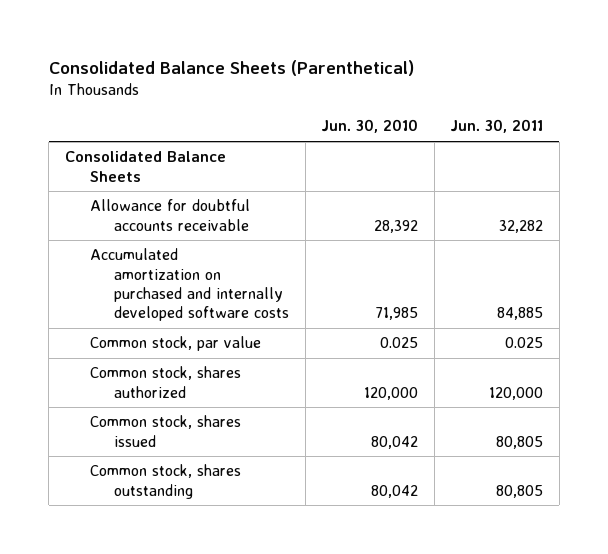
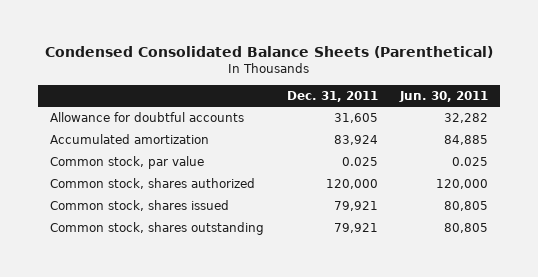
- Consolidated Balance Sheets (Parenthetical)
+ Condensed Consolidated Balance Sheets (Parenthetical)
- | Jun. 30, 2010 | Jun. 30, 2011
+ | Dec. 31, 2011 | Jun. 30, 2011
- Consolidated Balance Sheets
- Allowance for doubtful accounts receivable | 28,392 | 32,282
- Accumulated amortization on purchased and internally developed software costs | 71,985 | 84,885
+ Allowance for doubtful accounts | 31,605 | 32,282
+ Accumulated amortization | 83,924 | 84,885

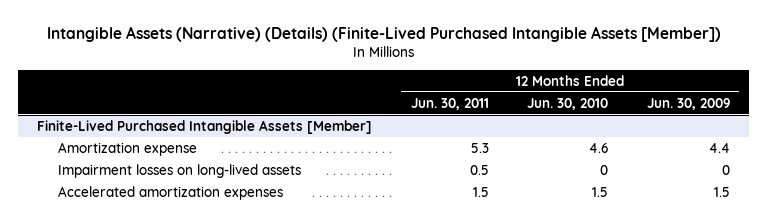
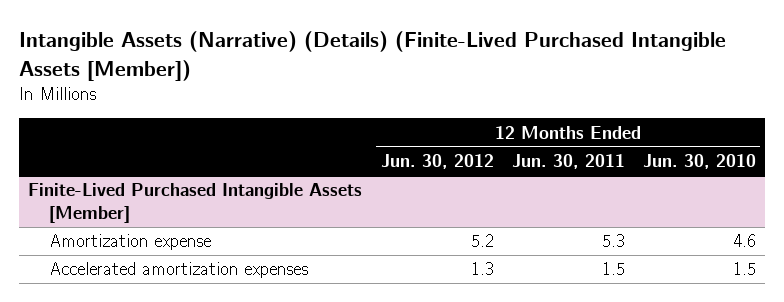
- | 12 Months Ended Jun. 30, 2011 | 12 Months Ended Jun. 30, 2010 | 12 Months Ended Jun. 30, 2009
+ | 12 Months Ended Jun. 30, 2012 | 12 Months Ended Jun. 30, 2011 | 12 Months Ended Jun. 30, 2010
@ Finite-Lived Purchased Intangible Assets [Member]
- Impairment losses on long-lived assets | 0.5 | 0 | 0

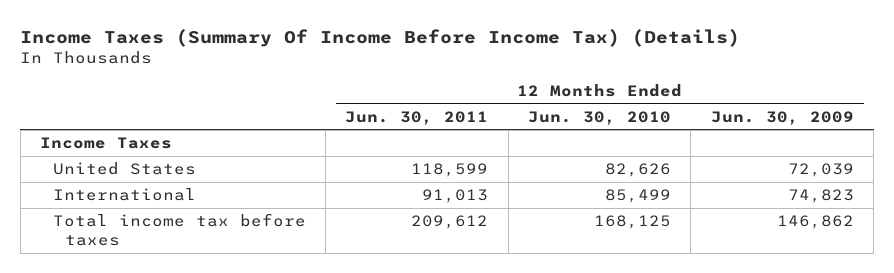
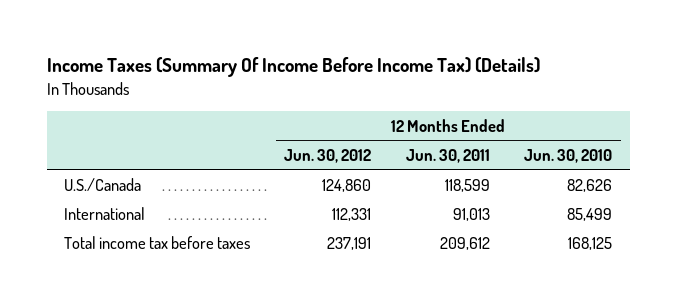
- | 12 Months Ended Jun. 30, 2011 | 12 Months Ended Jun. 30, 2010 | 12 Months Ended Jun. 30, 2009
+ | 12 Months Ended Jun. 30, 2012 | 12 Months Ended Jun. 30, 2011 | 12 Months Ended Jun. 30, 2010
- Income Taxes
- United States | 118,599 | 82,626 | 72,039
+ U.S./Canada | 124,860 | 118,599 | 82,626

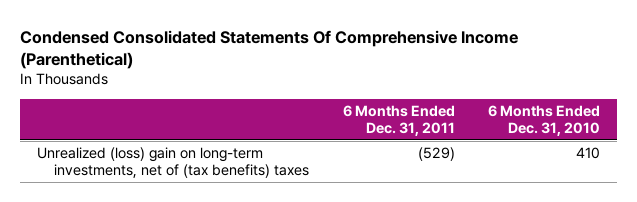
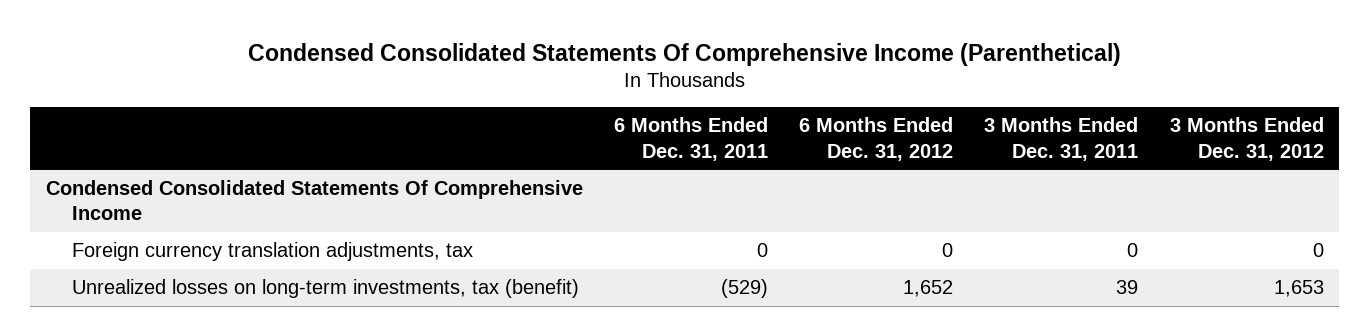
- | 6 Months Ended Dec. 31, 2011 | 6 Months Ended Dec. 31, 2010
+ | 6 Months Ended Dec. 31, 2011 | 6 Months Ended Dec. 31, 2012 | 3 Months Ended Dec. 31, 2011 | 3 Months Ended Dec. 31, 2012
- Unrealized (loss) gain on long-term investments, net of (tax benefits) taxes | (529) | 410
+ Condensed Consolidated Statements Of Comprehensive Income
+ Foreign currency translation adjustments, tax | 0 | 0 | 0 | 0
+ Unrealized losses on long-term investments, tax (benefit) | (529) | 1,652 | 39 | 1,653

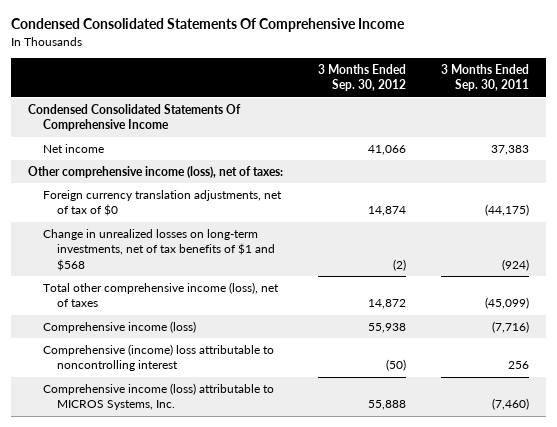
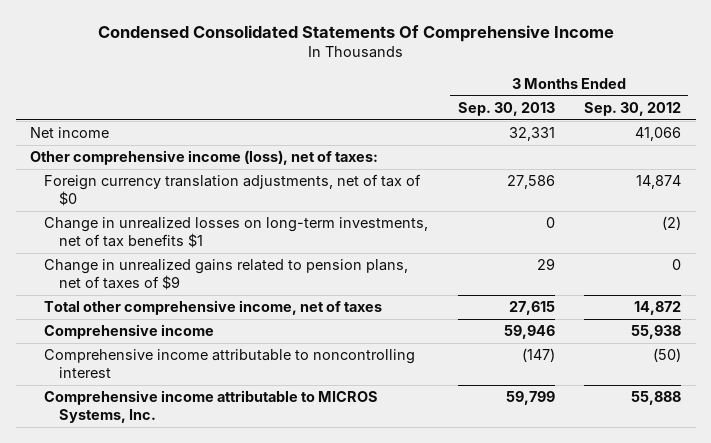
- | 3 Months Ended Sep. 30, 2012 | 3 Months Ended Sep. 30, 2011
+ | 3 Months Ended Sep. 30, 2013 | 3 Months Ended Sep. 30, 2012
- Condensed Consolidated Statements Of Comprehensive Income
- Change in unrealized losses on long-term investments, net of tax benefits of $1 and $568 | (2) | (924)
- Total other comprehensive income (loss), net of taxes | 14,872 | (45,099)
- Comprehensive income (loss) | 55,938 | (7,716)
- Comprehensive (income) loss attributable to noncontrolling interest | (50) | 256
- Comprehensive income (loss) attributable to MICROS Systems, Inc. | 55,888 | (7,460)
+ Change in unrealized losses on long-term investments, net of tax benefits $1 | 0 | (2)
+ Change in unrealized gains related to pension plans, net of taxes of $9 | 29 | 0
+ Total other comprehensive income, net of taxes | 27,615 | 14,872
+ Comprehensive income | 59,946 | 55,938
+ Comprehensive income attributable to noncontrolling interest | (147) | (50)
+ Comprehensive income attributable to MICROS Systems, Inc. | 59,799 | 55,888

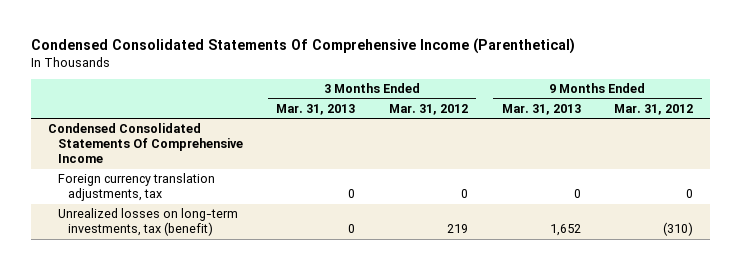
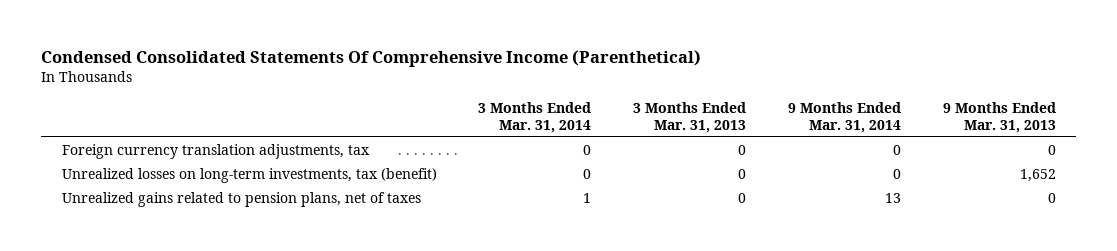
- | 3 Months Ended Mar. 31, 2013 | 3 Months Ended Mar. 31, 2012 | 9 Months Ended Mar. 31, 2013 | 9 Months Ended Mar. 31, 2012
+ | 3 Months Ended Mar. 31, 2014 | 3 Months Ended Mar. 31, 2013 | 9 Months Ended Mar. 31, 2014 | 9 Months Ended Mar. 31, 2013
- Condensed Consolidated Statements Of Comprehensive Income
+ Unrealized gains related to pension plans, net of taxes | 1 | 0 | 13 | 0

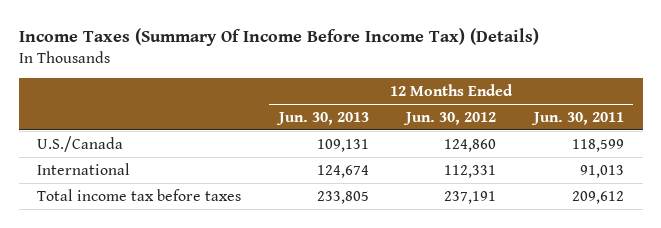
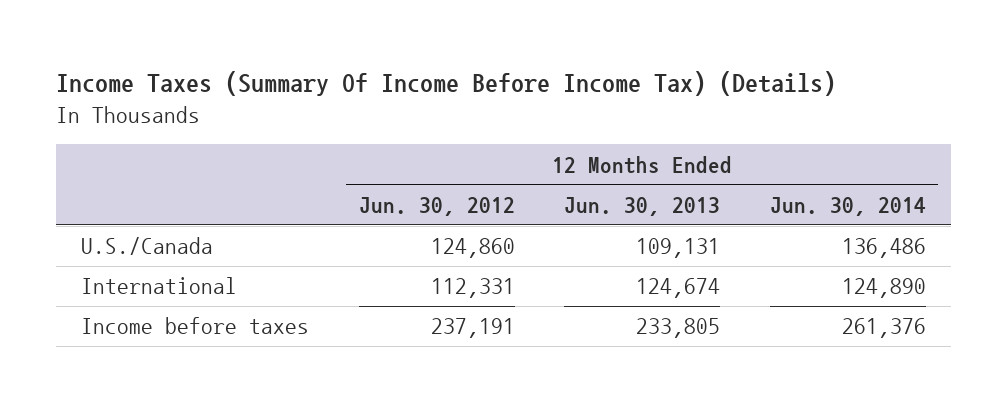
- | 12 Months Ended Jun. 30, 2013 | 12 Months Ended Jun. 30, 2012 | 12 Months Ended Jun. 30, 2011
+ | 12 Months Ended Jun. 30, 2012 | 12 Months Ended Jun. 30, 2013 | 12 Months Ended Jun. 30, 2014
- Total income tax before taxes | 233,805 | 237,191 | 209,612
+ Income before taxes | 237,191 | 233,805 | 261,376

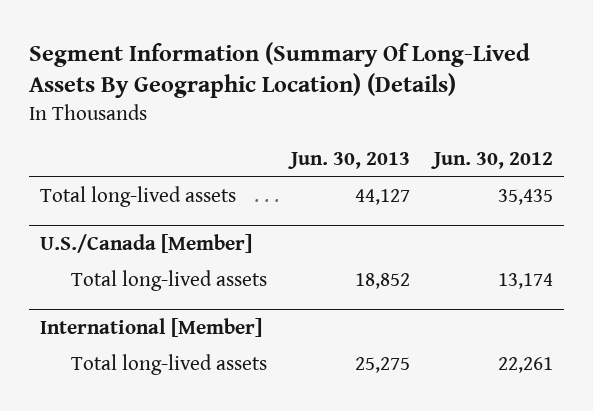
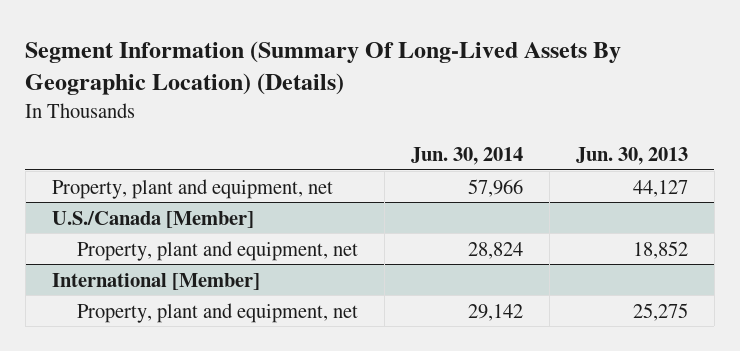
- | Jun. 30, 2013 | Jun. 30, 2012
+ | Jun. 30, 2014 | Jun. 30, 2013
- Total long-lived assets | 44,127 | 35,435
+ Property, plant and equipment, net | 57,966 | 44,127
@ U.S./Canada [Member]
- Total long-lived assets | 18,852 | 13,174
+ Property, plant and equipment, net | 28,824 | 18,852
@ International [Member]
- Total long-lived assets | 25,275 | 22,261
+ Property, plant and equipment, net | 29,142 | 25,275

